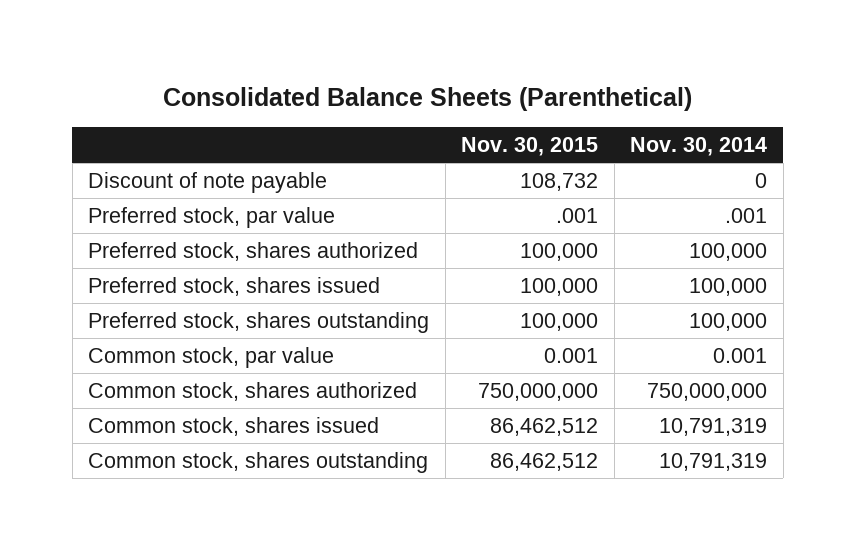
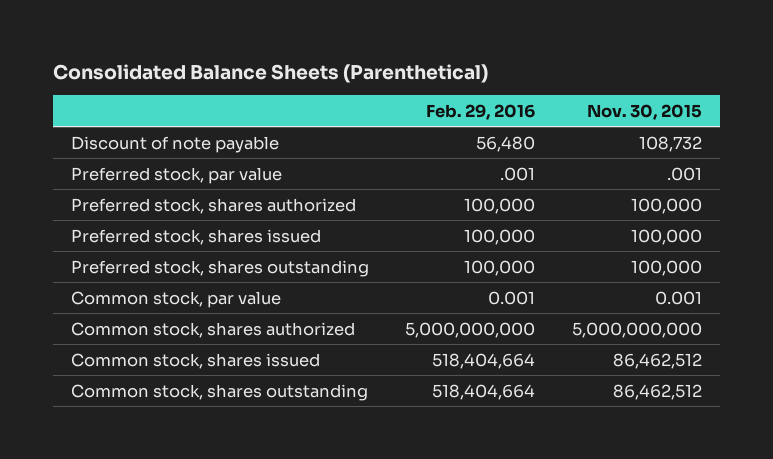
- | Nov. 30, 2015 | Nov. 30, 2014
+ | Feb. 29, 2016 | Nov. 30, 2015
- Common stock, shares authorized | 750,000,000 | 750,000,000
+ Common stock, shares authorized | 5,000,000,000 | 5,000,000,000

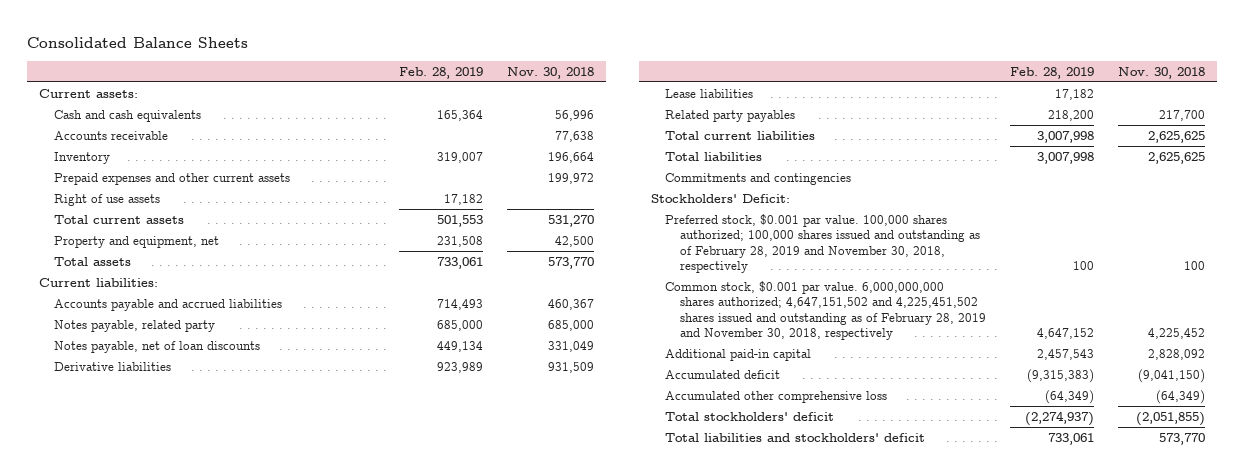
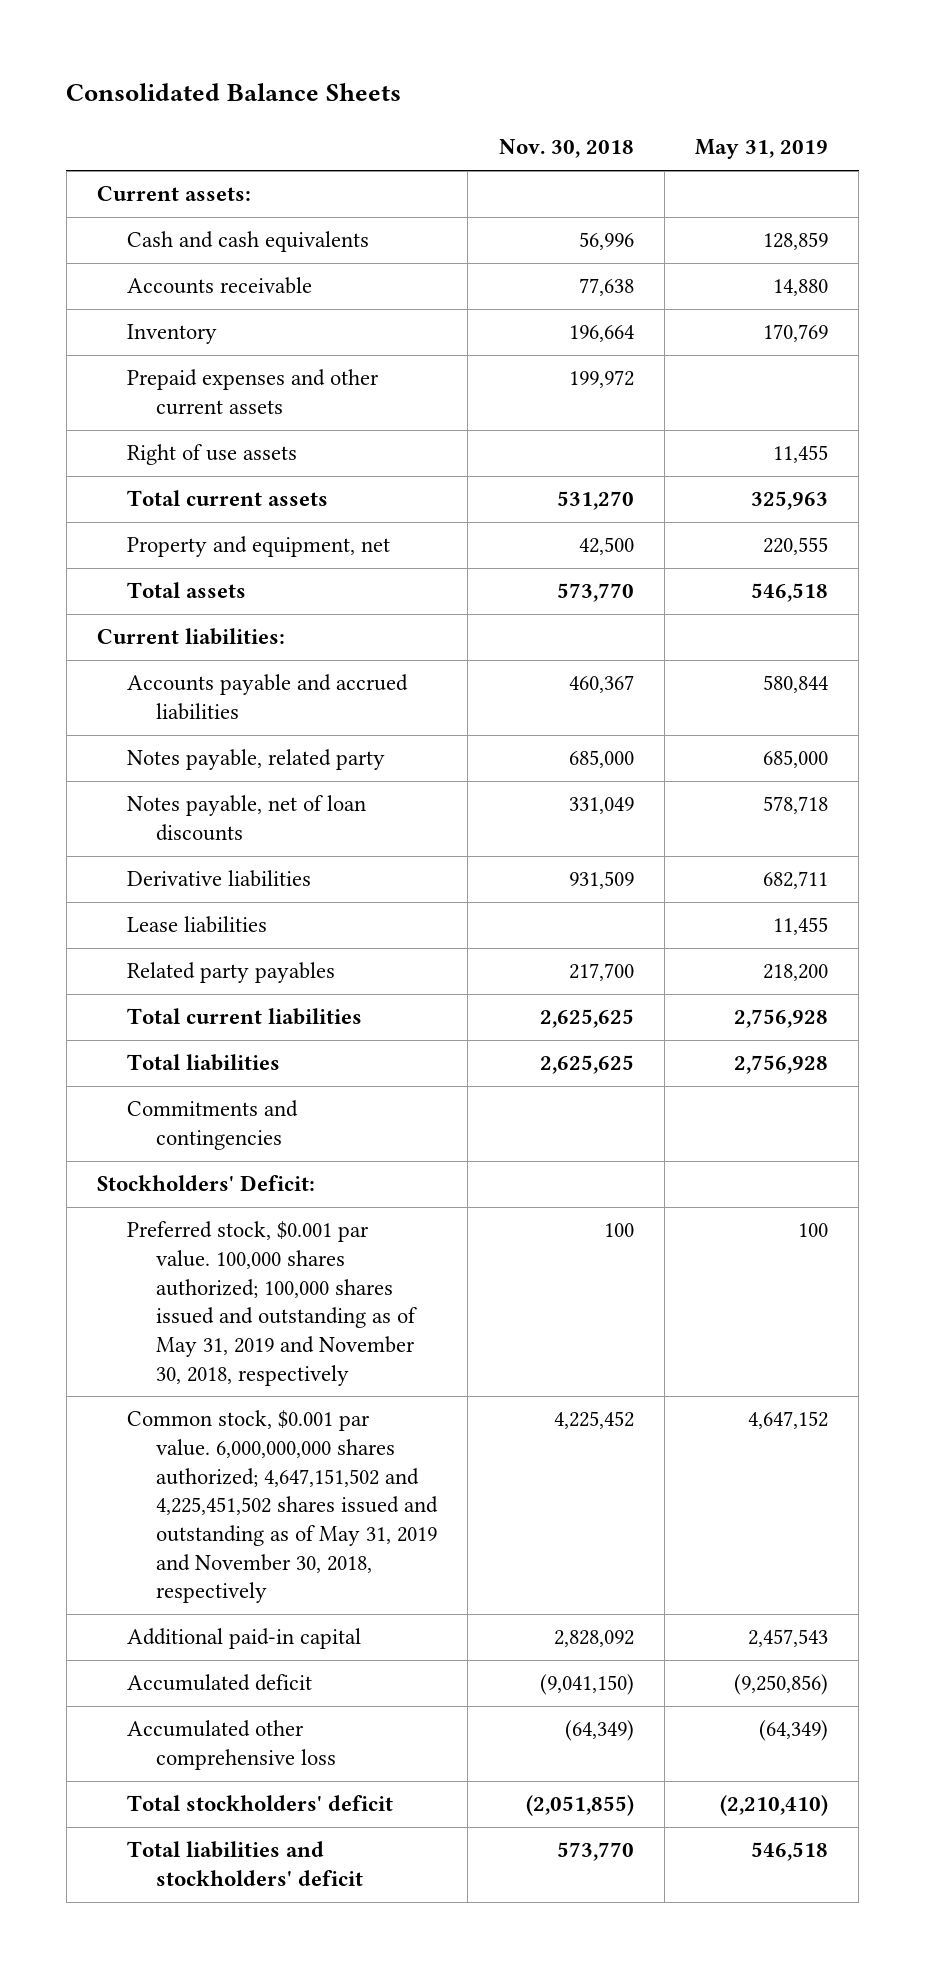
- | Feb. 28, 2019 | Nov. 30, 2018
+ | Nov. 30, 2018 | May 31, 2019
- Preferred stock, $0.001 par value. 100,000 shares authorized; 100,000 shares issued and outstanding as of February 28, 2019 and November 30, 2018, respectively | 100 | 100
- Common stock, $0.001 par value. 6,000,000,000 shares authorized; 4,647,151,502 and 4,225,451,502 shares issued and outstanding as of February 28, 2019 and November 30, 2018, respectively | 4,647,152 | 4,225,452
+ Preferred stock, $0.001 par value. 100,000 shares authorized; 100,000 shares issued and outstanding as of May 31, 2019 and November 30, 2018, respectively | 100 | 100
+ Common stock, $0.001 par value. 6,000,000,000 shares authorized; 4,647,151,502 and 4,225,451,502 shares issued and outstanding as of May 31, 2019 and November 30, 2018, respectively | 4,225,452 | 4,647,152

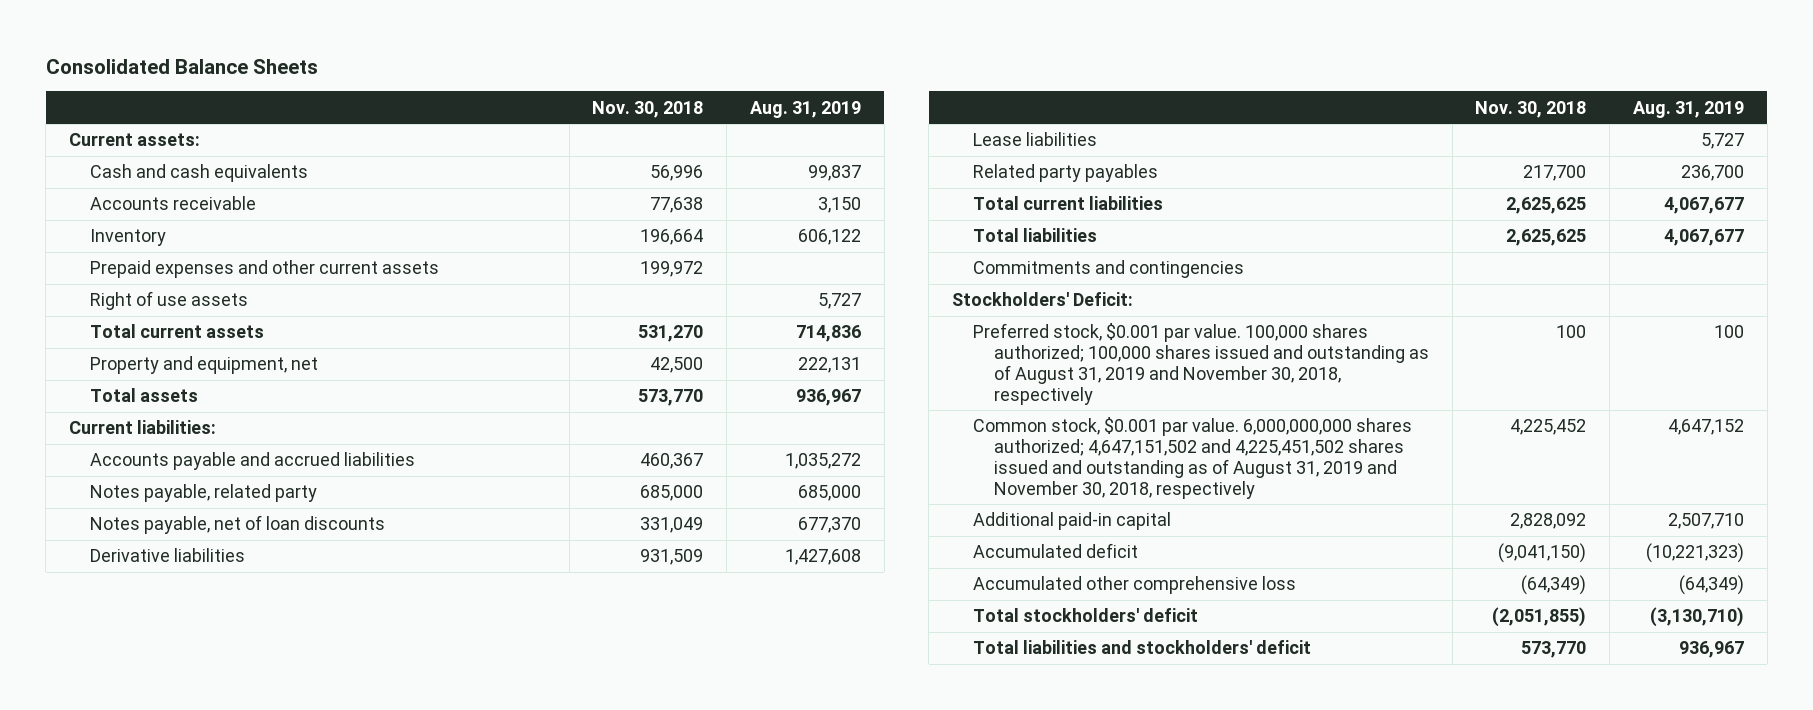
- | Nov. 30, 2018 | May 31, 2019
+ | Nov. 30, 2018 | Aug. 31, 2019
- Preferred stock, $0.001 par value. 100,000 shares authorized; 100,000 shares issued and outstanding as of May 31, 2019 and November 30, 2018, respectively | 100 | 100
- Common stock, $0.001 par value. 6,000,000,000 shares authorized; 4,647,151,502 and 4,225,451,502 shares issued and outstanding as of May 31, 2019 and November 30, 2018, respectively | 4,225,452 | 4,647,152
+ Preferred stock, $0.001 par value. 100,000 shares authorized; 100,000 shares issued and outstanding as of August 31, 2019 and November 30, 2018, respectively | 100 | 100
+ Common stock, $0.001 par value. 6,000,000,000 shares authorized; 4,647,151,502 and 4,225,451,502 shares issued and outstanding as of August 31, 2019 and November 30, 2018, respectively | 4,225,452 | 4,647,152

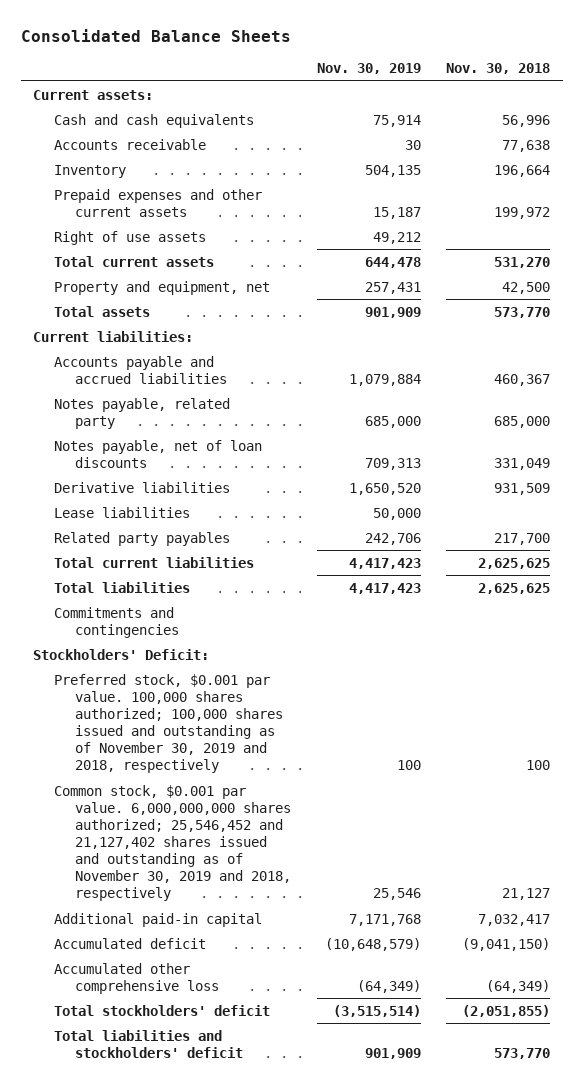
- | Nov. 30, 2018 | Aug. 31, 2019
+ | Nov. 30, 2019 | Nov. 30, 2018
- Preferred stock, $0.001 par value. 100,000 shares authorized; 100,000 shares issued and outstanding as of August 31, 2019 and November 30, 2018, respectively | 100 | 100
- Common stock, $0.001 par value. 6,000,000,000 shares authorized; 4,647,151,502 and 4,225,451,502 shares issued and outstanding as of August 31, 2019 and November 30, 2018, respectively | 4,225,452 | 4,647,152
- Additional paid-in capital | 2,828,092 | 2,507,710
+ Preferred stock, $0.001 par value. 100,000 shares authorized; 100,000 shares issued and outstanding as of November 30, 2019 and 2018, respectively | 100 | 100
+ Common stock, $0.001 par value. 6,000,000,000 shares authorized; 25,546,452 and 21,127,402 shares issued and outstanding as of November 30, 2019 and 2018, respectively | 25,546 | 21,127
+ Additional paid-in capital | 7,171,768 | 7,032,417

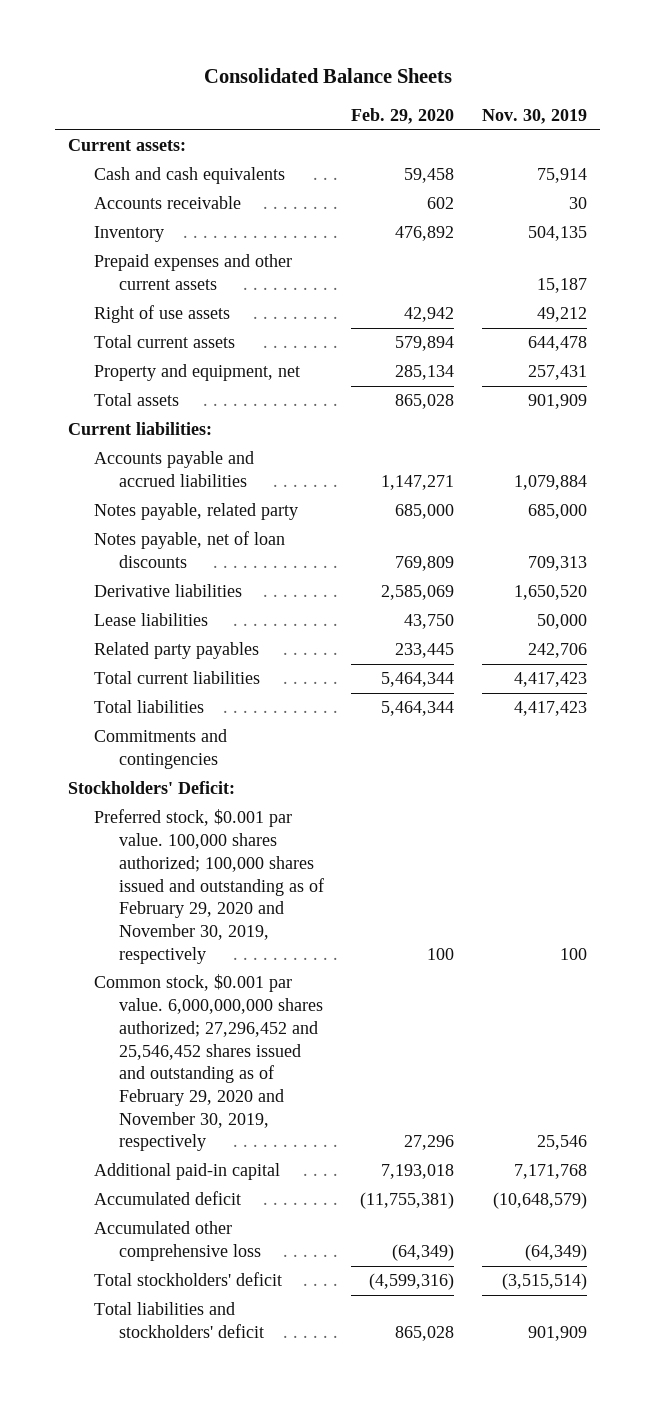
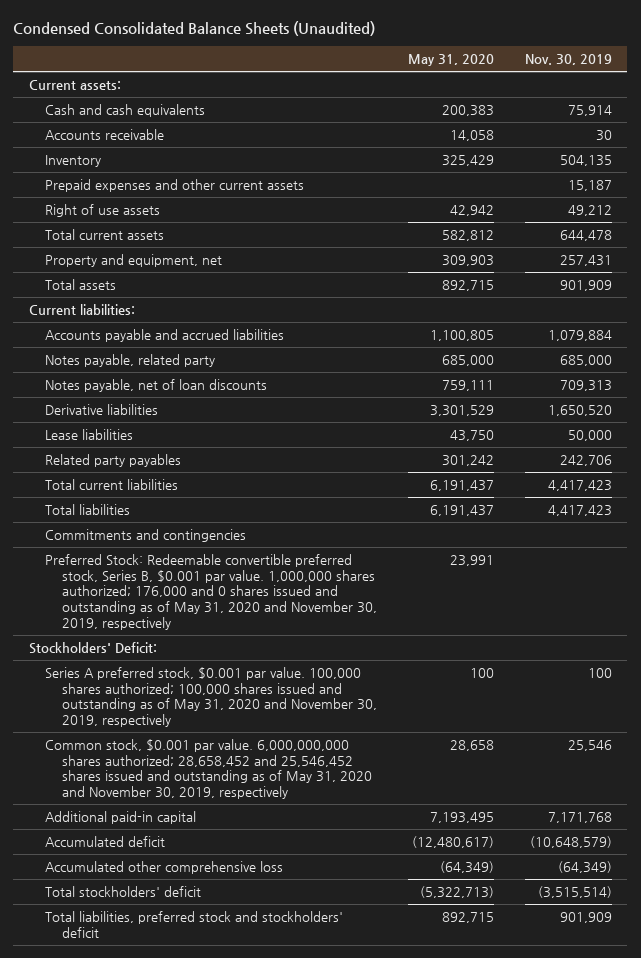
- Consolidated Balance Sheets
+ Condensed Consolidated Balance Sheets (Unaudited)
- | Feb. 29, 2020 | Nov. 30, 2019
+ | May 31, 2020 | Nov. 30, 2019
+ Preferred Stock: Redeemable convertible preferred stock, Series B, $0.001 par value. 1,000,000 shares authorized; 176,000 and 0 shares issued and outstanding as of May 31, 2020 and November 30, 2019, respectively | 23,991 |
- Preferred stock, $0.001 par value. 100,000 shares authorized; 100,000 shares issued and outstanding as of February 29, 2020 and November 30, 2019, respectively | 100 | 100
- Common stock, $0.001 par value. 6,000,000,000 shares authorized; 27,296,452 and 25,546,452 shares issued and outstanding as of February 29, 2020 and November 30, 2019, respectively | 27,296 | 25,546
+ Series A preferred stock, $0.001 par value. 100,000 shares authorized; 100,000 shares issued and outstanding as of May 31, 2020 and November 30, 2019, respectively | 100 | 100
+ Common stock, $0.001 par value. 6,000,000,000 shares authorized; 28,658,452 and 25,546,452 shares issued and outstanding as of May 31, 2020 and November 30, 2019, respectively | 28,658 | 25,546
- Total liabilities and stockholders' deficit | 865,028 | 901,909
+ Total liabilities, preferred stock and stockholders' deficit | 892,715 | 901,909

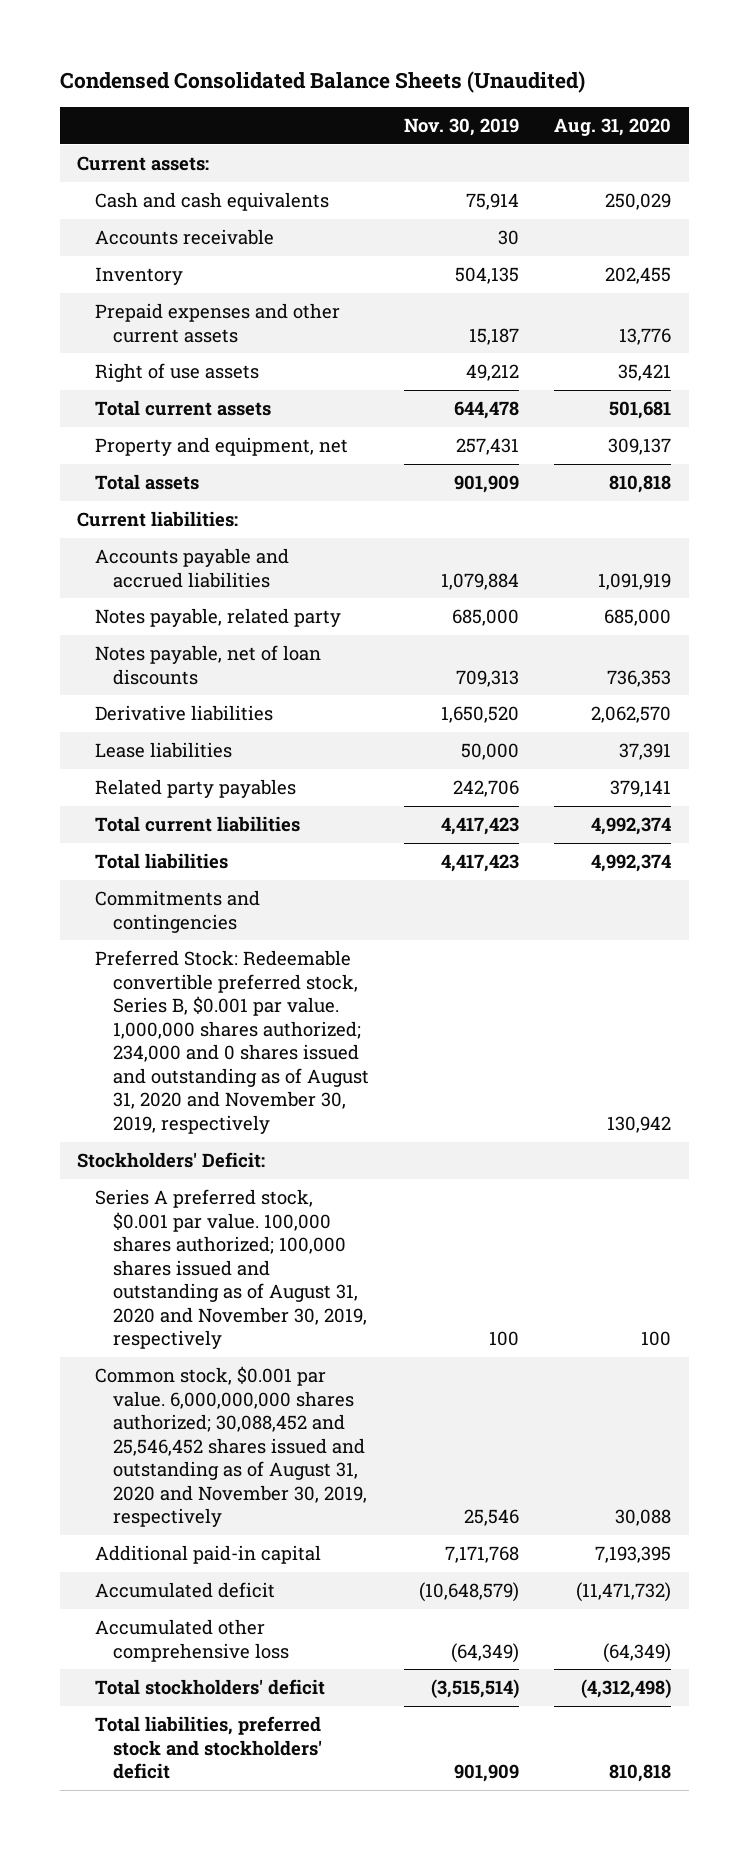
- | May 31, 2020 | Nov. 30, 2019
+ | Nov. 30, 2019 | Aug. 31, 2020
- Preferred Stock: Redeemable convertible preferred stock, Series B, $0.001 par value. 1,000,000 shares authorized; 176,000 and 0 shares issued and outstanding as of May 31, 2020 and November 30, 2019, respectively | 23,991 |
+ Preferred Stock: Redeemable convertible preferred stock, Series B, $0.001 par value. 1,000,000 shares authorized; 234,000 and 0 shares issued and outstanding as of August 31, 2020 and November 30, 2019, respectively | | 130,942
- Series A preferred stock, $0.001 par value. 100,000 shares authorized; 100,000 shares issued and outstanding as of May 31, 2020 and November 30, 2019, respectively | 100 | 100
- Common stock, $0.001 par value. 6,000,000,000 shares authorized; 28,658,452 and 25,546,452 shares issued and outstanding as of May 31, 2020 and November 30, 2019, respectively | 28,658 | 25,546
+ Series A preferred stock, $0.001 par value. 100,000 shares authorized; 100,000 shares issued and outstanding as of August 31, 2020 and November 30, 2019, respectively | 100 | 100
+ Common stock, $0.001 par value. 6,000,000,000 shares authorized; 30,088,452 and 25,546,452 shares issued and outstanding as of August 31, 2020 and November 30, 2019, respectively | 25,546 | 30,088

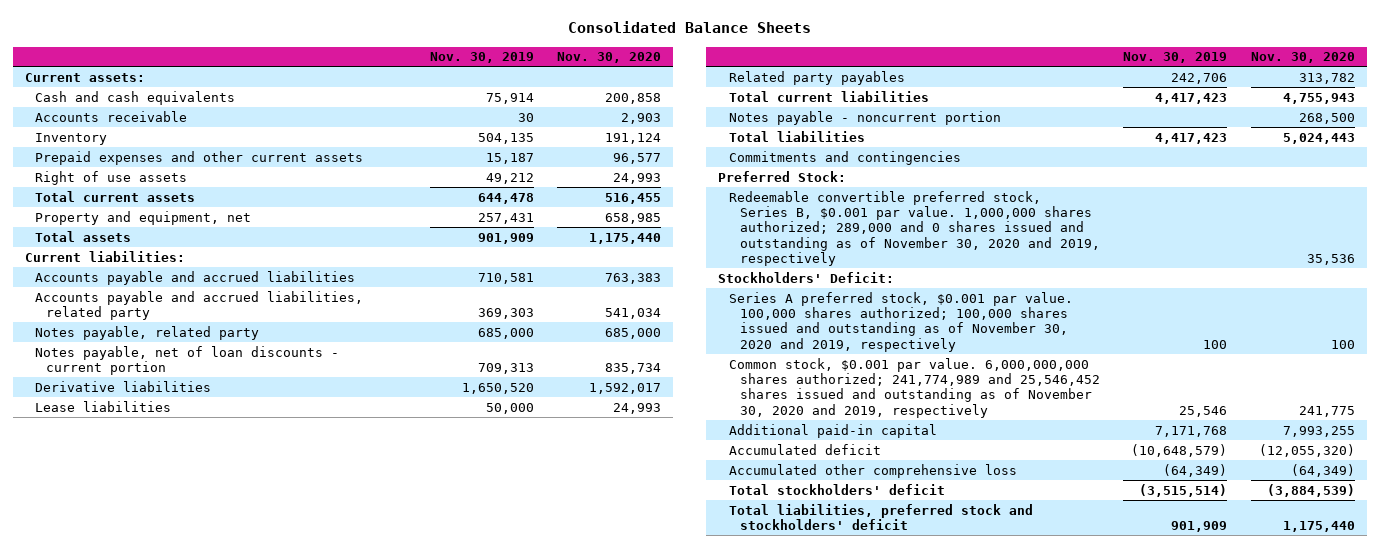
- Condensed Consolidated Balance Sheets (Unaudited)
+ Consolidated Balance Sheets
- | Nov. 30, 2019 | Aug. 31, 2020
+ | Nov. 30, 2019 | Nov. 30, 2020
- Accounts payable and accrued liabilities | 1,079,884 | 1,091,919
+ Accounts payable and accrued liabilities | 710,581 | 763,383
+ Accounts payable and accrued liabilities, related party | 369,303 | 541,034
- Notes payable, net of loan discounts | 709,313 | 736,353
+ Notes payable, net of loan discounts - current portion | 709,313 | 835,734
+ Notes payable - noncurrent portion | | 268,500
- Preferred Stock: Redeemable convertible preferred stock, Series B, $0.001 par value. 1,000,000 shares authorized; 234,000 and 0 shares issued and outstanding as of August 31, 2020 and November 30, 2019, respectively | | 130,942
+ Preferred Stock:
+ Redeemable convertible preferred stock, Series B, $0.001 par value. 1,000,000 shares authorized; 289,000 and 0 shares issued and outstanding as of November 30, 2020 and 2019, respectively | | 35,536
- Series A preferred stock, $0.001 par value. 100,000 shares authorized; 100,000 shares issued and outstanding as of August 31, 2020 and November 30, 2019, respectively | 100 | 100
- Common stock, $0.001 par value. 6,000,000,000 shares authorized; 30,088,452 and 25,546,452 shares issued and outstanding as of August 31, 2020 and November 30, 2019, respectively | 25,546 | 30,088
+ Series A preferred stock, $0.001 par value. 100,000 shares authorized; 100,000 shares issued and outstanding as of November 30, 2020 and 2019, respectively | 100 | 100
+ Common stock, $0.001 par value. 6,000,000,000 shares authorized; 241,774,989 and 25,546,452 shares issued and outstanding as of November 30, 2020 and 2019, respectively | 25,546 | 241,775

